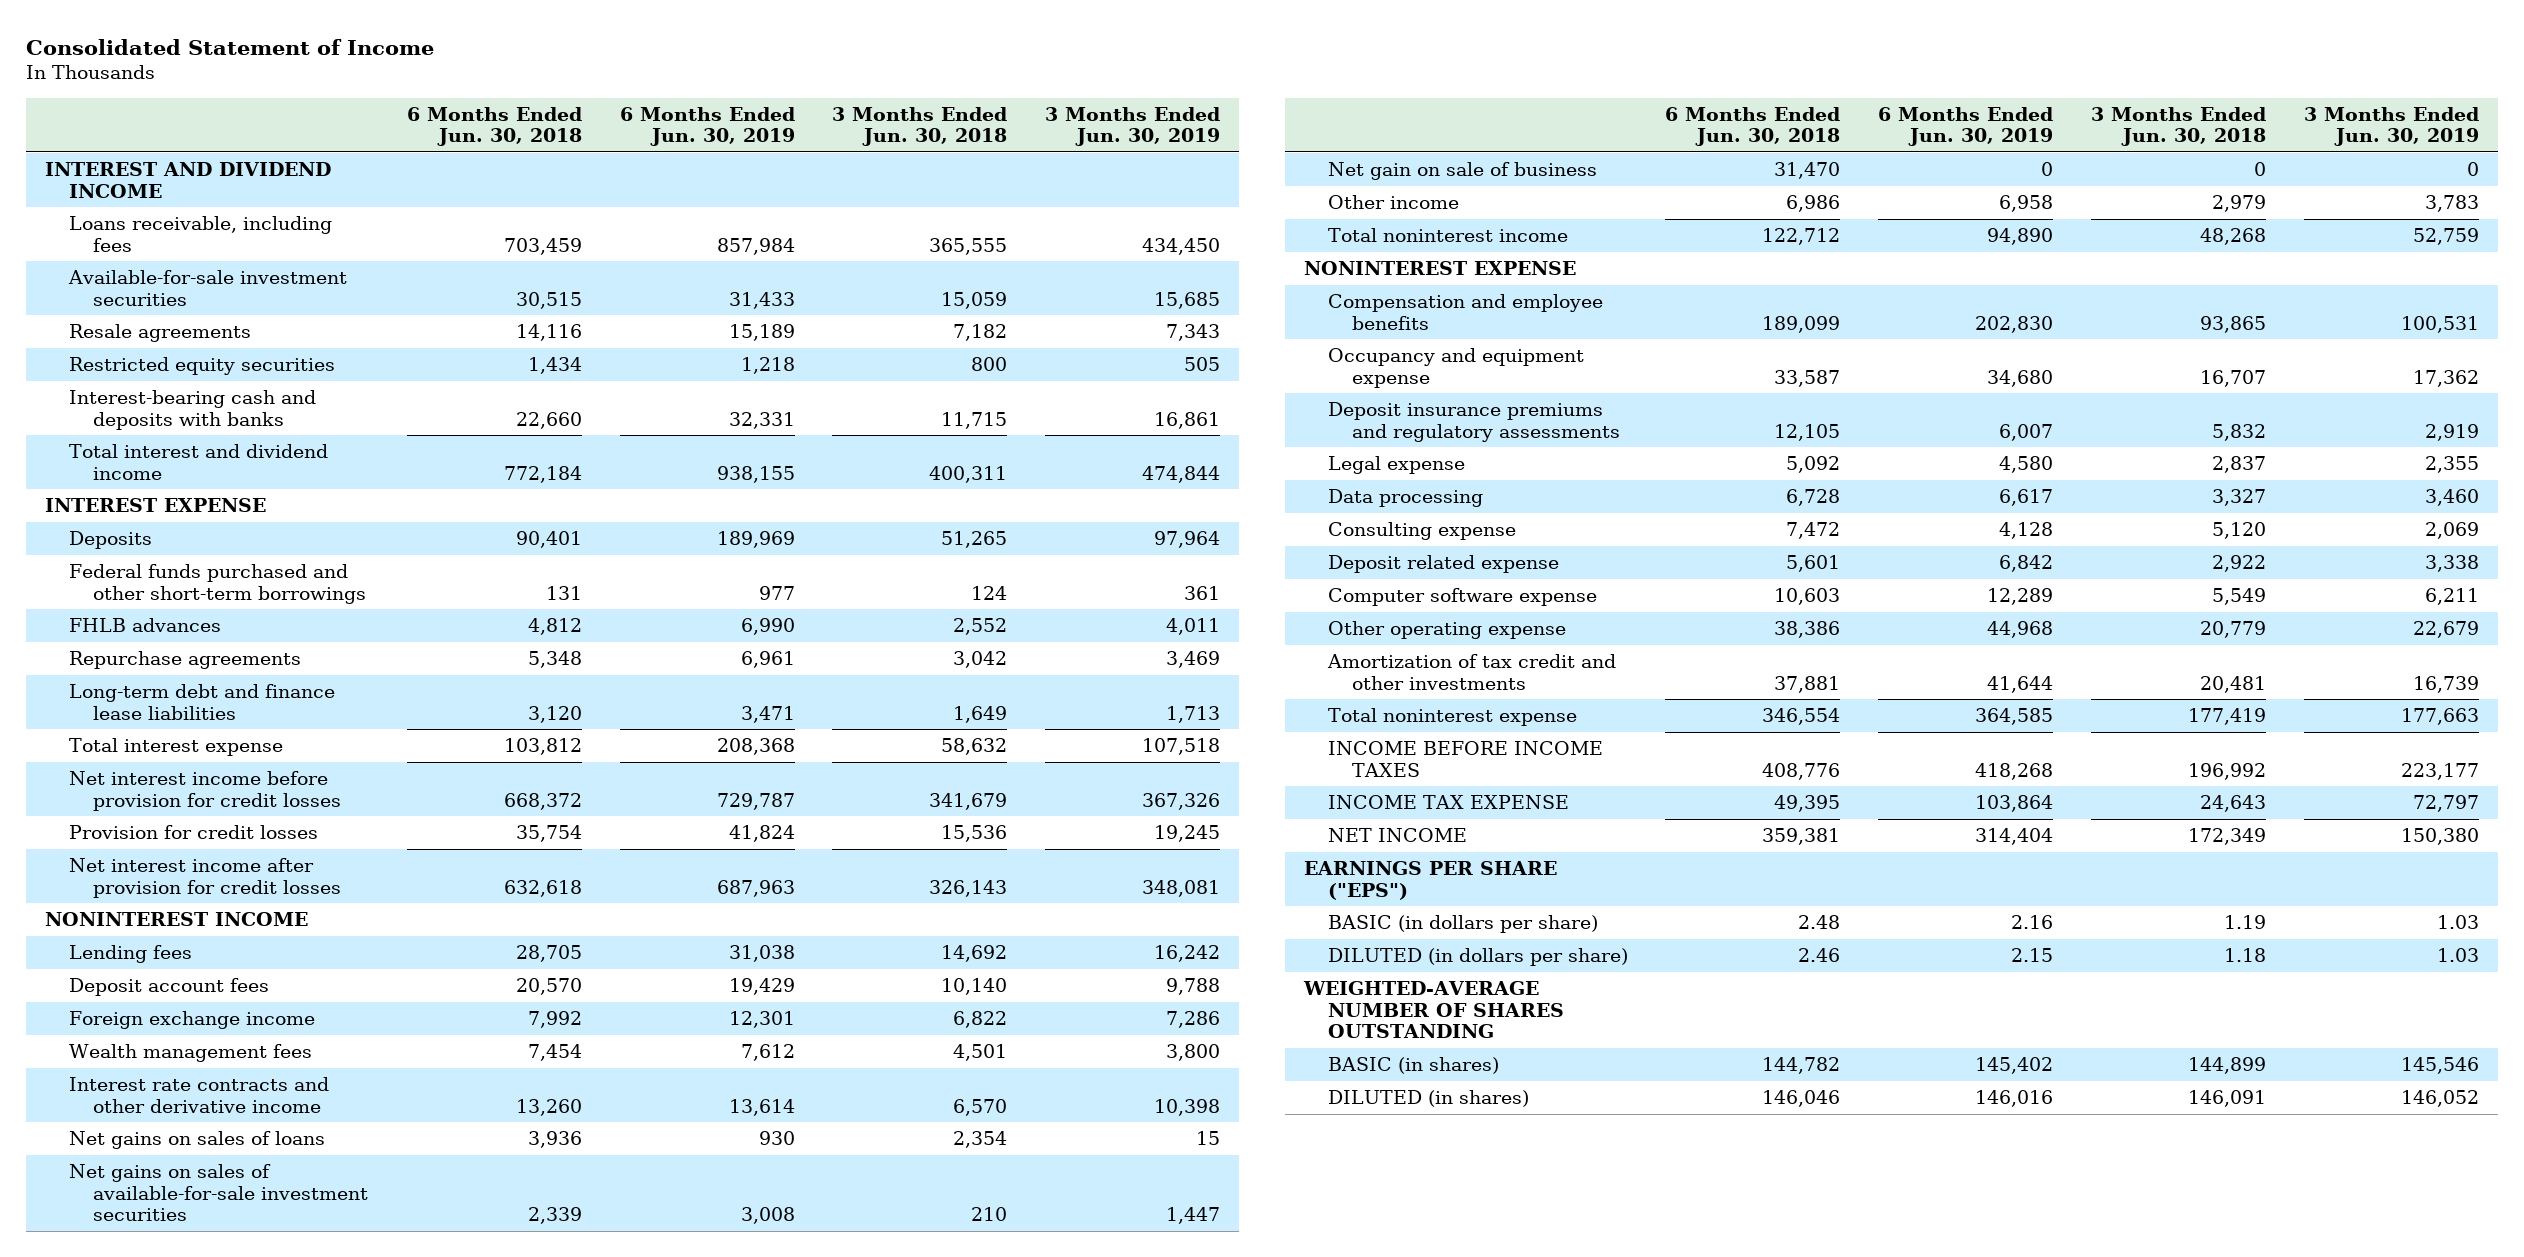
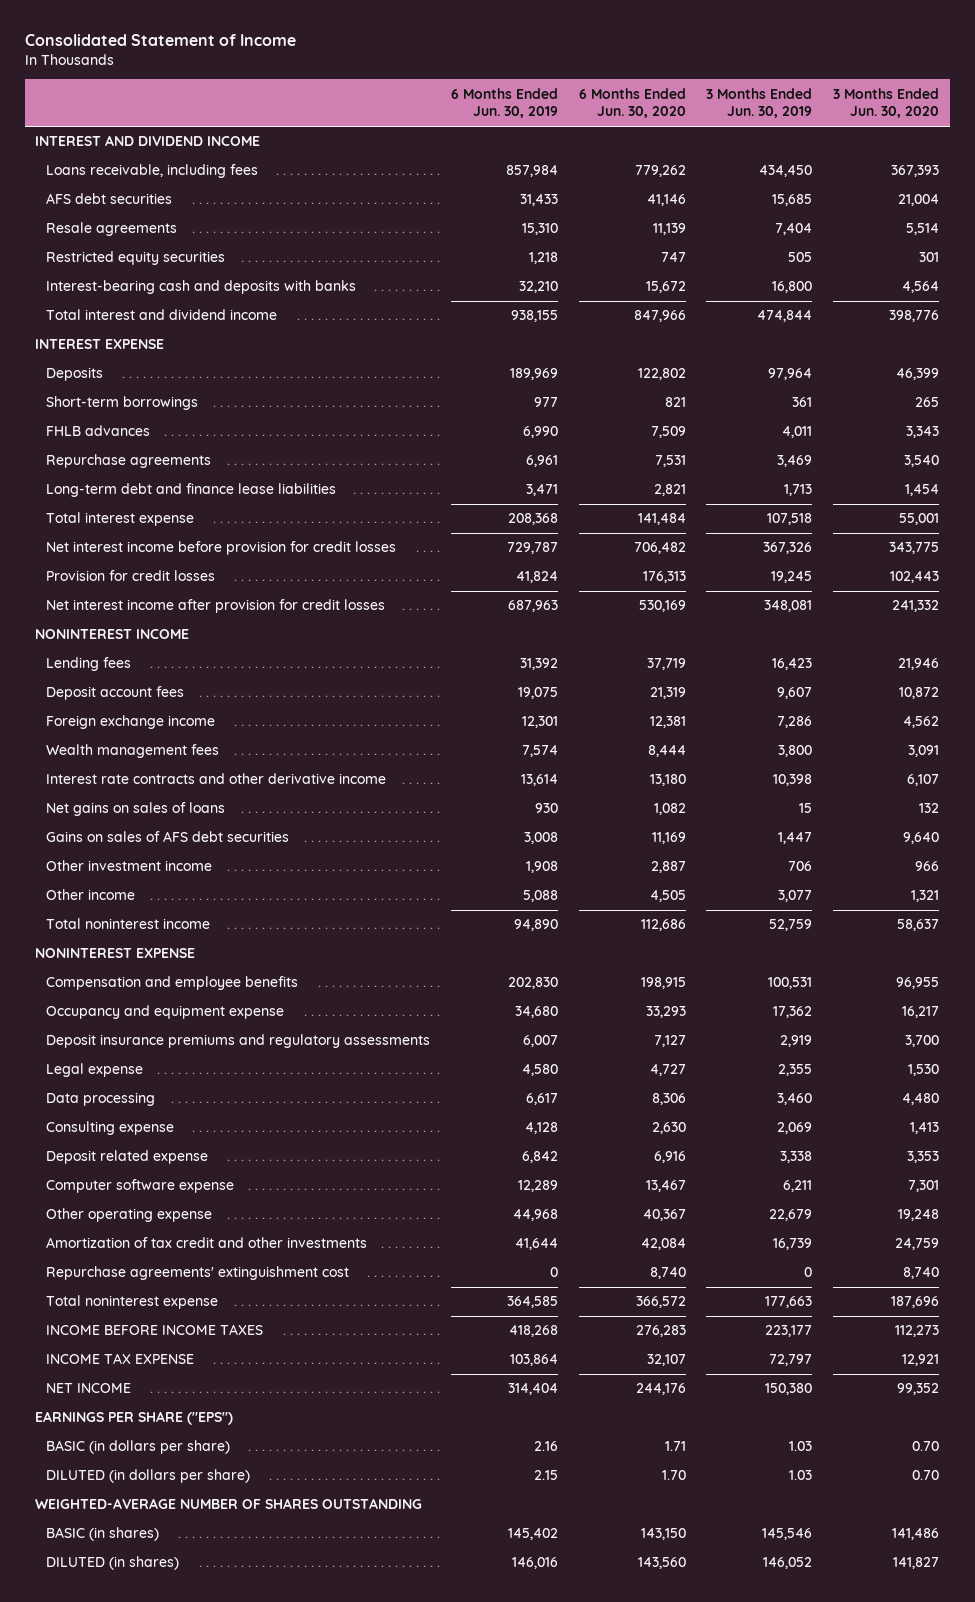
- | 6 Months Ended Jun. 30, 2018 | 6 Months Ended Jun. 30, 2019 | 3 Months Ended Jun. 30, 2018 | 3 Months Ended Jun. 30, 2019
+ | 6 Months Ended Jun. 30, 2019 | 6 Months Ended Jun. 30, 2020 | 3 Months Ended Jun. 30, 2019 | 3 Months Ended Jun. 30, 2020
- Available-for-sale investment securities | 30,515 | 31,433 | 15,059 | 15,685
- Resale agreements | 14,116 | 15,189 | 7,182 | 7,343
+ AFS debt securities | 31,433 | 41,146 | 15,685 | 21,004
+ Resale agreements | 15,310 | 11,139 | 7,404 | 5,514
- Interest-bearing cash and deposits with banks | 22,660 | 32,331 | 11,715 | 16,861
+ Interest-bearing cash and deposits with banks | 32,210 | 15,672 | 16,800 | 4,564
- Federal funds purchased and other short-term borrowings | 131 | 977 | 124 | 361
+ Short-term borrowings | 977 | 821 | 361 | 265
- Lending fees | 28,705 | 31,038 | 14,692 | 16,242
- Deposit account fees | 20,570 | 19,429 | 10,140 | 9,788
+ Lending fees | 31,392 | 37,719 | 16,423 | 21,946
+ Deposit account fees | 19,075 | 21,319 | 9,607 | 10,872
- Wealth management fees | 7,454 | 7,612 | 4,501 | 3,800
+ Wealth management fees | 7,574 | 8,444 | 3,800 | 3,091
- Net gains on sales of available-for-sale investment securities | 2,339 | 3,008 | 210 | 1,447
- Net gain on sale of business | 31,470 | 0 | 0 | 0
- Other income | 6,986 | 6,958 | 2,979 | 3,783
+ Gains on sales of AFS debt securities | 3,008 | 11,169 | 1,447 | 9,640
+ Other investment income | 1,908 | 2,887 | 706 | 966
+ Other income | 5,088 | 4,505 | 3,077 | 1,321
+ Repurchase agreements' extinguishment cost | 0 | 8,740 | 0 | 8,740

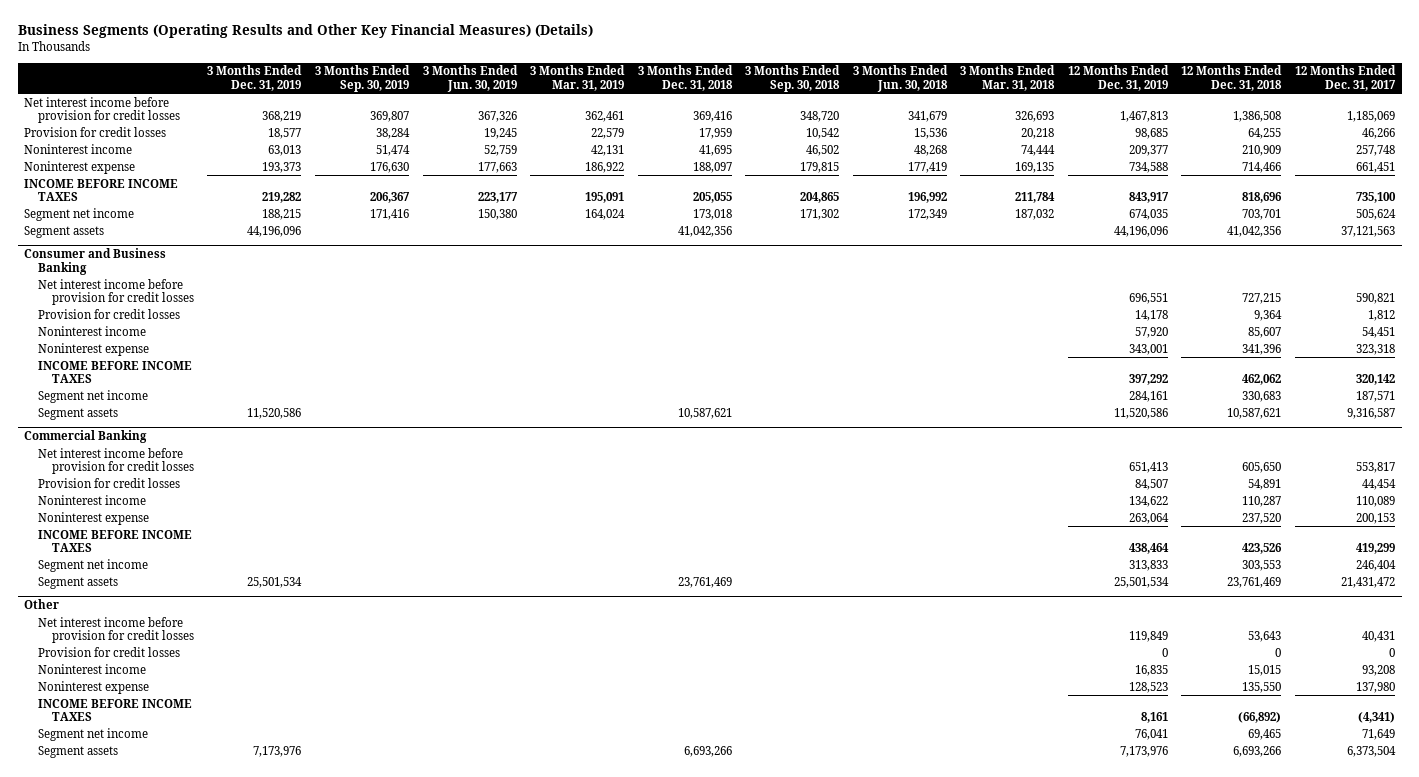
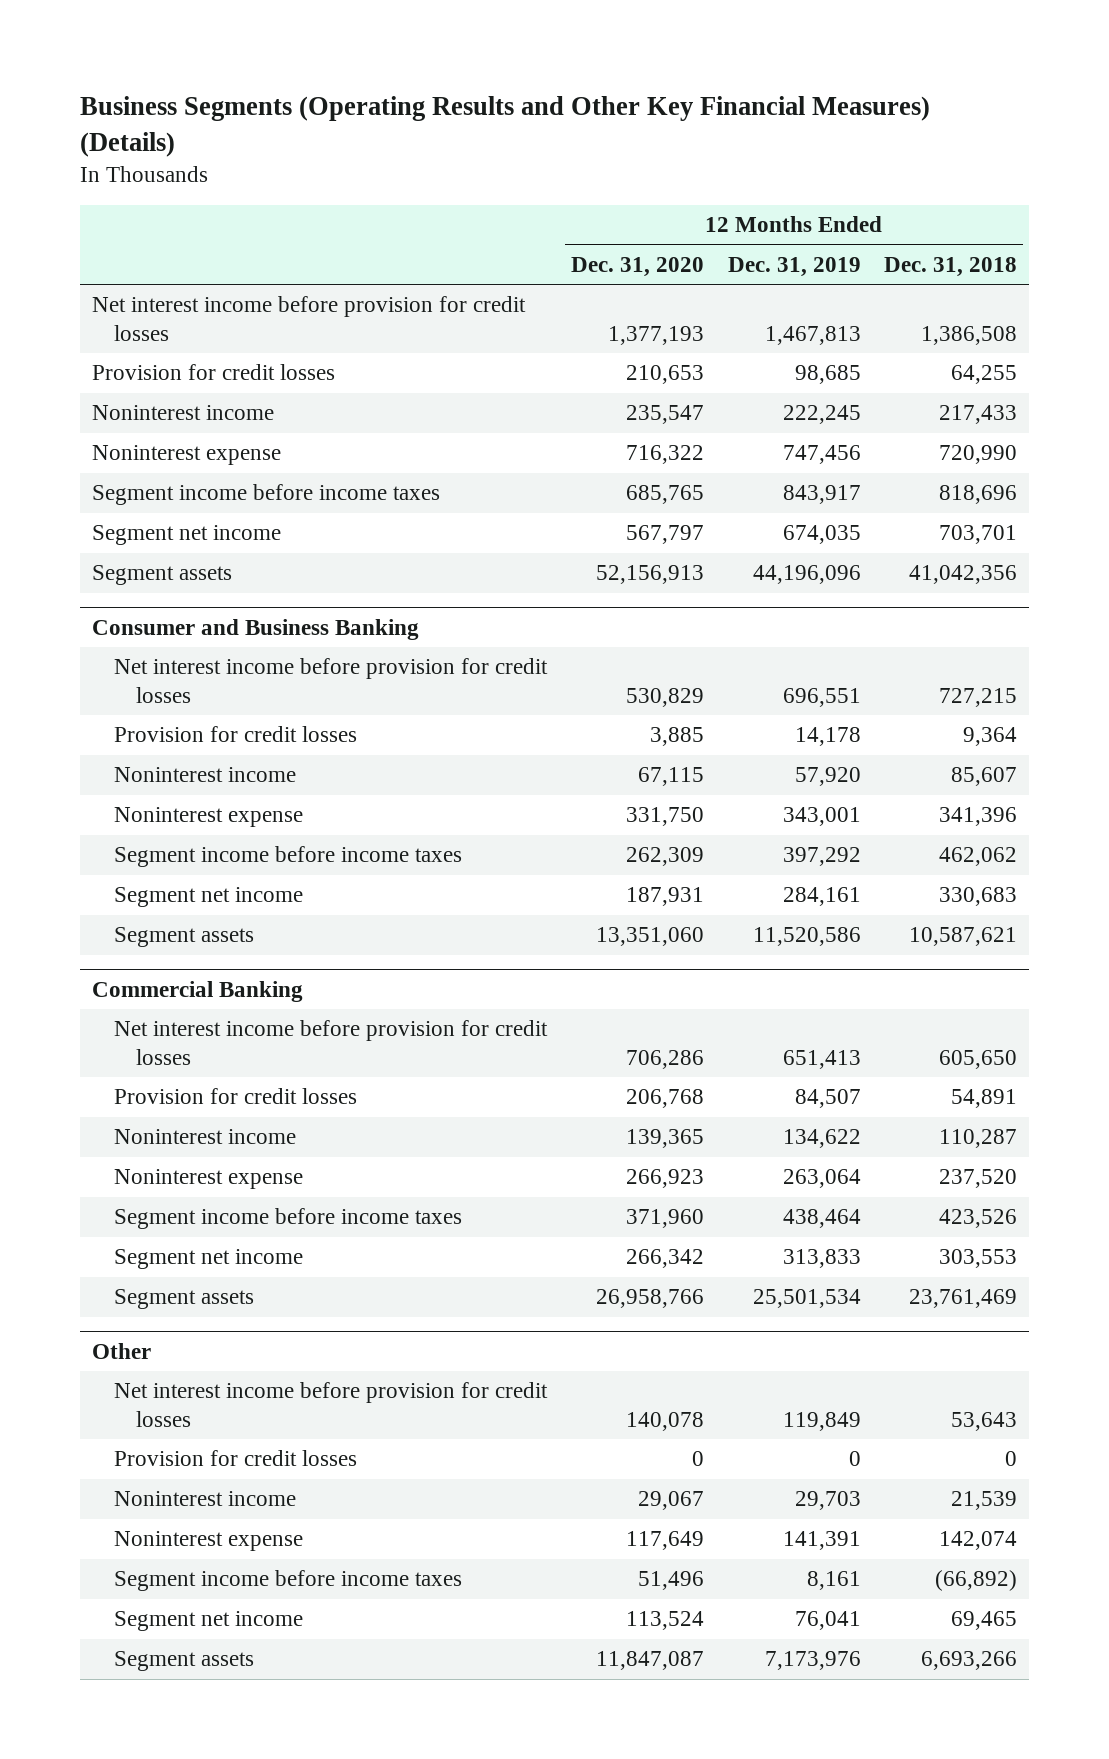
- | 3 Months Ended Dec. 31, 2019 | 3 Months Ended Sep. 30, 2019 | 3 Months Ended Jun. 30, 2019 | 3 Months Ended Mar. 31, 2019 | 3 Months Ended Dec. 31, 2018 | 3 Months Ended Sep. 30, 2018 | 3 Months Ended Jun. 30, 2018 | 3 Months Ended Mar. 31, 2018 | 12 Months Ended Dec. 31, 2019 | 12 Months Ended Dec. 31, 2018 | 12 Months Ended Dec. 31, 2017
+ | 12 Months Ended Dec. 31, 2020 | 12 Months Ended Dec. 31, 2019 | 12 Months Ended Dec. 31, 2018
- Noninterest income | 63,013 | 51,474 | 52,759 | 42,131 | 41,695 | 46,502 | 48,268 | 74,444 | 209,377 | 210,909 | 257,748
- Noninterest expense | 193,373 | 176,630 | 177,663 | 186,922 | 188,097 | 179,815 | 177,419 | 169,135 | 734,588 | 714,466 | 661,451
- INCOME BEFORE INCOME TAXES | 219,282 | 206,367 | 223,177 | 195,091 | 205,055 | 204,865 | 196,992 | 211,784 | 843,917 | 818,696 | 735,100
+ Noninterest income | 235,547 | 222,245 | 217,433
+ Noninterest expense | 716,322 | 747,456 | 720,990
+ Segment income before income taxes | 685,765 | 843,917 | 818,696
@ Consumer and Business Banking
- INCOME BEFORE INCOME TAXES | | | | | | | | | 397,292 | 462,062 | 320,142
+ Segment income before income taxes | 262,309 | 397,292 | 462,062
@ Commercial Banking
- INCOME BEFORE INCOME TAXES | | | | | | | | | 438,464 | 423,526 | 419,299
+ Segment income before income taxes | 371,960 | 438,464 | 423,526
@ Other
- Noninterest income | | | | | | | | | 16,835 | 15,015 | 93,208
- Noninterest expense | | | | | | | | | 128,523 | 135,550 | 137,980
- INCOME BEFORE INCOME TAXES | | | | | | | | | 8,161 | (66,892) | (4,341)
+ Noninterest income | 29,067 | 29,703 | 21,539
+ Noninterest expense | 117,649 | 141,391 | 142,074
+ Segment income before income taxes | 51,496 | 8,161 | (66,892)

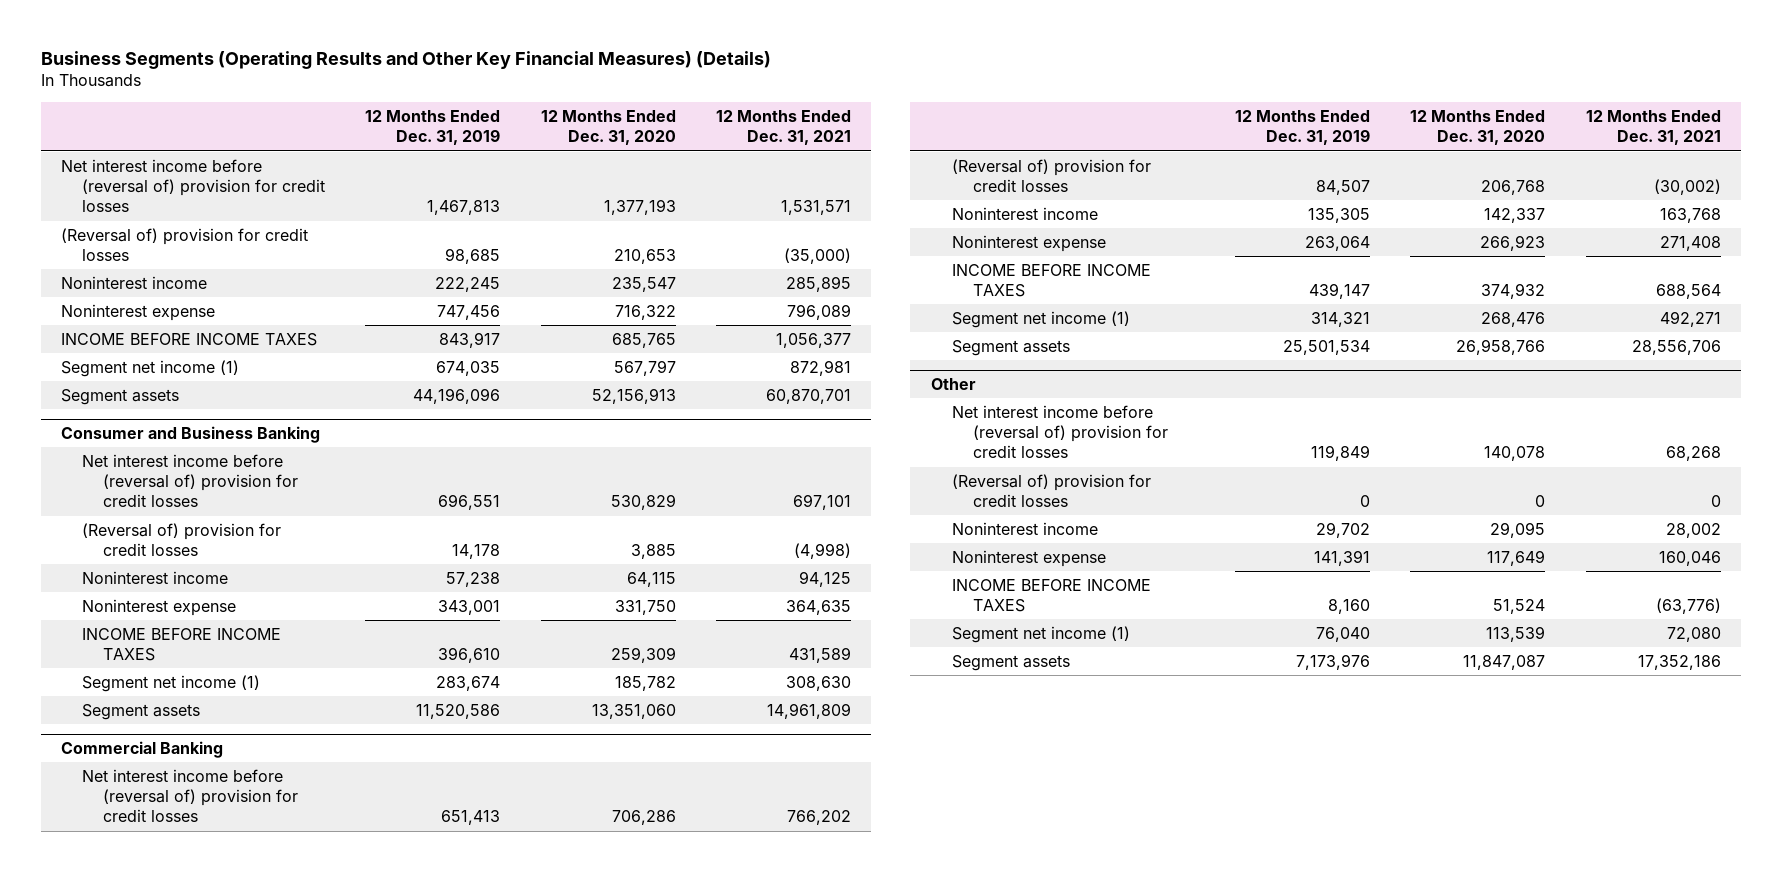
- | 12 Months Ended Dec. 31, 2020 | 12 Months Ended Dec. 31, 2019 | 12 Months Ended Dec. 31, 2018
+ | 12 Months Ended Dec. 31, 2019 | 12 Months Ended Dec. 31, 2020 | 12 Months Ended Dec. 31, 2021
- Net interest income before provision for credit losses | 1,377,193 | 1,467,813 | 1,386,508
- Provision for credit losses | 210,653 | 98,685 | 64,255
+ Net interest income before (reversal of) provision for credit losses | 1,467,813 | 1,377,193 | 1,531,571
+ (Reversal of) provision for credit losses | 98,685 | 210,653 | (35,000)
- Segment income before income taxes | 685,765 | 843,917 | 818,696
- Segment net income | 567,797 | 674,035 | 703,701
+ INCOME BEFORE INCOME TAXES | 843,917 | 685,765 | 1,056,377
+ Segment net income (1) | 674,035 | 567,797 | 872,981
@ Consumer and Business Banking
- Net interest income before provision for credit losses | 530,829 | 696,551 | 727,215
- Provision for credit losses | 3,885 | 14,178 | 9,364
- Noninterest income | 67,115 | 57,920 | 85,607
+ Net interest income before (reversal of) provision for credit losses | 696,551 | 530,829 | 697,101
+ (Reversal of) provision for credit losses | 14,178 | 3,885 | (4,998)
+ Noninterest income | 57,238 | 64,115 | 94,125
- Segment income before income taxes | 262,309 | 397,292 | 462,062
- Segment net income | 187,931 | 284,161 | 330,683
+ INCOME BEFORE INCOME TAXES | 396,610 | 259,309 | 431,589
+ Segment net income (1) | 283,674 | 185,782 | 308,630
@ Commercial Banking
- Net interest income before provision for credit losses | 706,286 | 651,413 | 605,650
- Provision for credit losses | 206,768 | 84,507 | 54,891
- Noninterest income | 139,365 | 134,622 | 110,287
+ Net interest income before (reversal of) provision for credit losses | 651,413 | 706,286 | 766,202
+ (Reversal of) provision for credit losses | 84,507 | 206,768 | (30,002)
+ Noninterest income | 135,305 | 142,337 | 163,768
- Segment income before income taxes | 371,960 | 438,464 | 423,526
- Segment net income | 266,342 | 313,833 | 303,553
+ INCOME BEFORE INCOME TAXES | 439,147 | 374,932 | 688,564
+ Segment net income (1) | 314,321 | 268,476 | 492,271
@ Other
- Net interest income before provision for credit losses | 140,078 | 119,849 | 53,643
- Provision for credit losses | 0 | 0 | 0
- Noninterest income | 29,067 | 29,703 | 21,539
+ Net interest income before (reversal of) provision for credit losses | 119,849 | 140,078 | 68,268
+ (Reversal of) provision for credit losses | 0 | 0 | 0
+ Noninterest income | 29,702 | 29,095 | 28,002
- Segment income before income taxes | 51,496 | 8,161 | (66,892)
- Segment net income | 113,524 | 76,041 | 69,465
+ INCOME BEFORE INCOME TAXES | 8,160 | 51,524 | (63,776)
+ Segment net income (1) | 76,040 | 113,539 | 72,080

